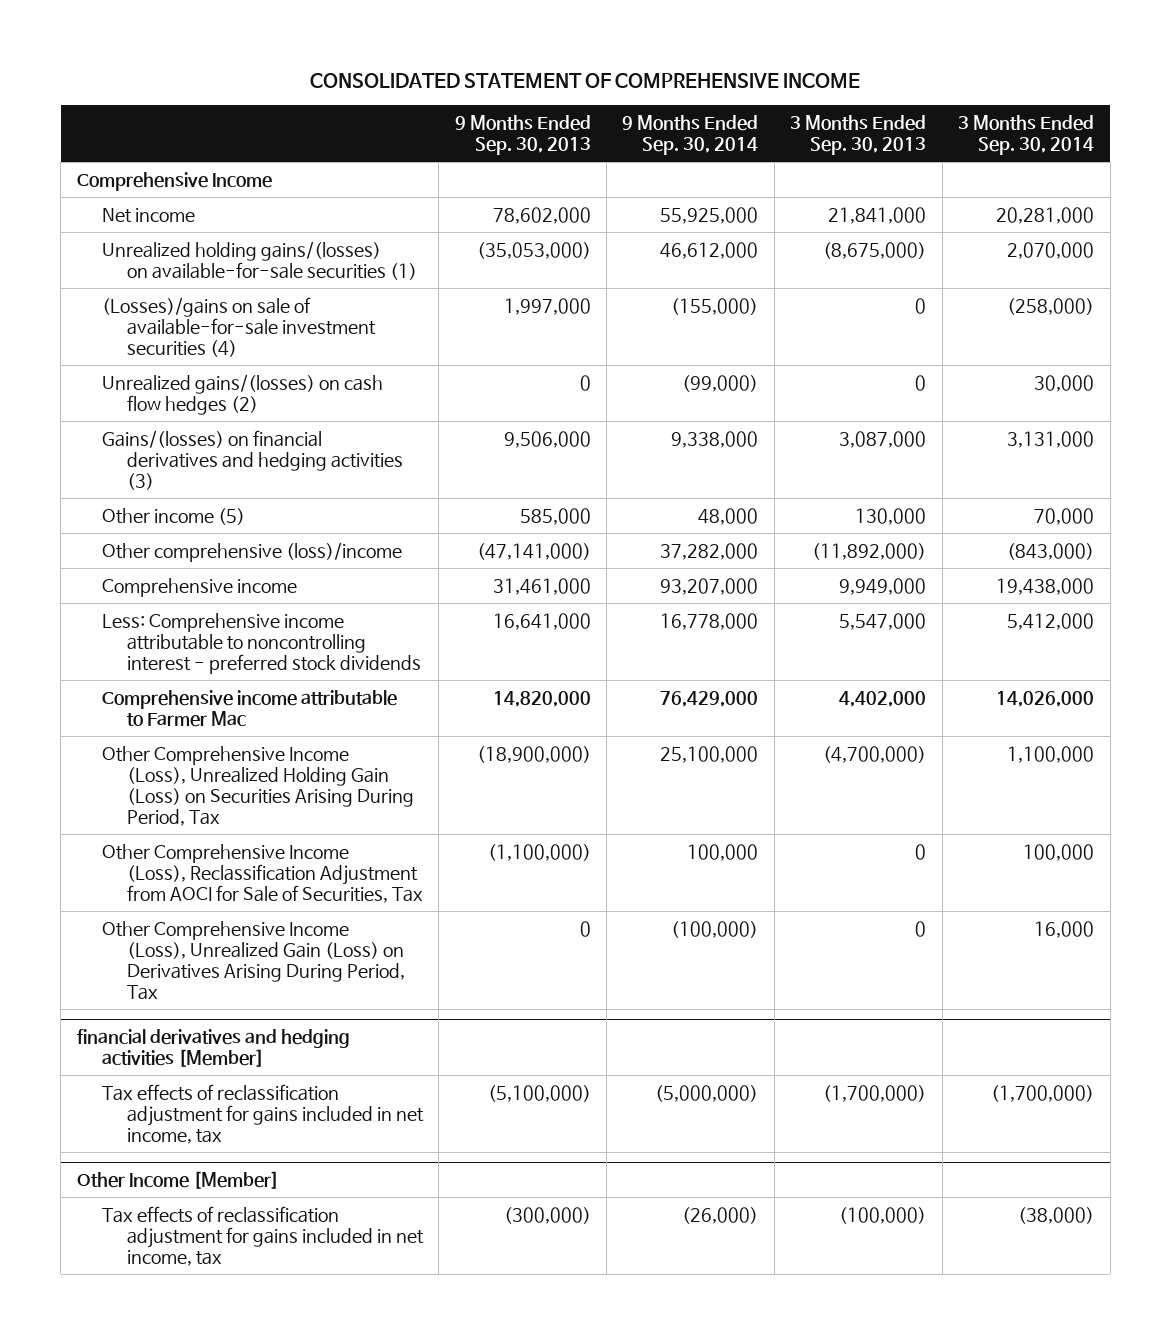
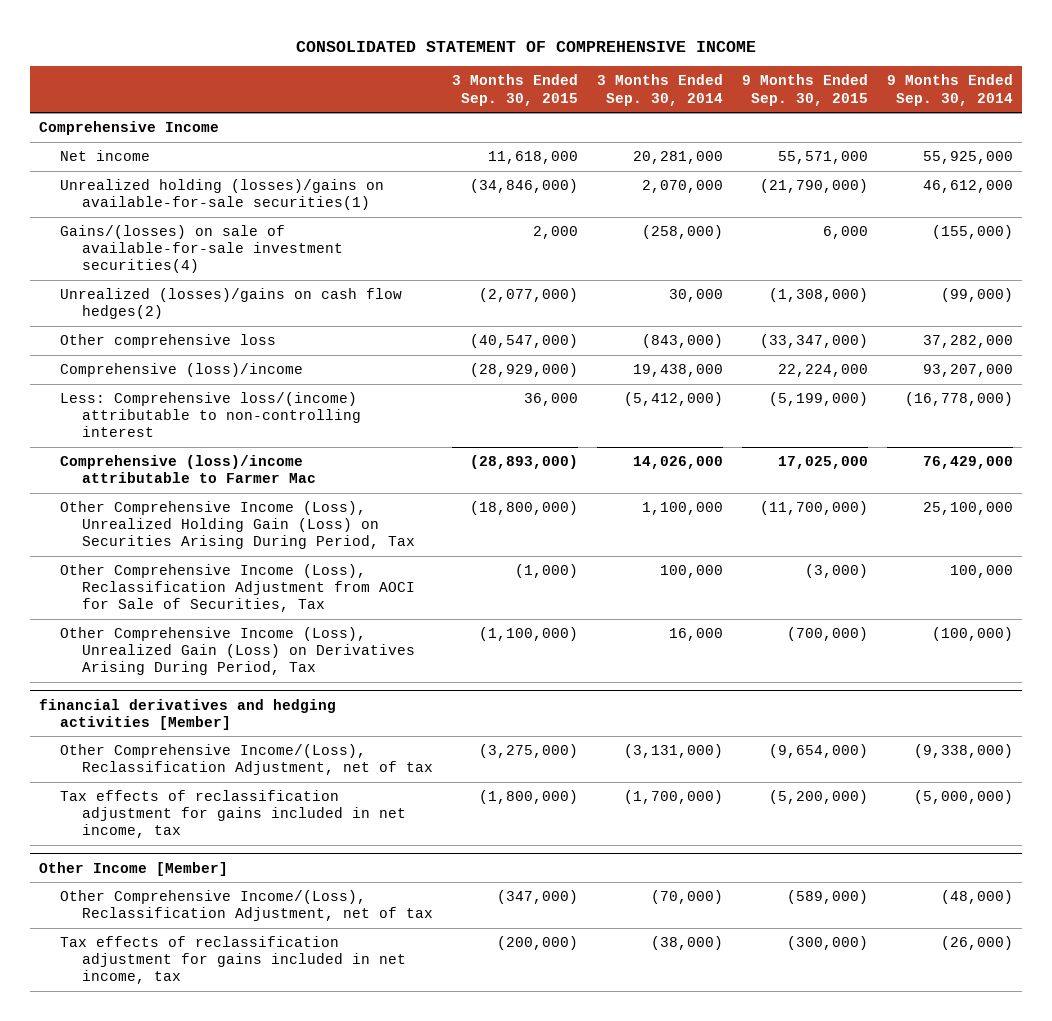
- | 9 Months Ended Sep. 30, 2013 | 9 Months Ended Sep. 30, 2014 | 3 Months Ended Sep. 30, 2013 | 3 Months Ended Sep. 30, 2014
+ | 3 Months Ended Sep. 30, 2015 | 3 Months Ended Sep. 30, 2014 | 9 Months Ended Sep. 30, 2015 | 9 Months Ended Sep. 30, 2014
- Unrealized holding gains/(losses) on available-for-sale securities (1) | (35,053,000) | 46,612,000 | (8,675,000) | 2,070,000
- (Losses)/gains on sale of available-for-sale investment securities (4) | 1,997,000 | (155,000) | 0 | (258,000)
- Unrealized gains/(losses) on cash flow hedges (2) | 0 | (99,000) | 0 | 30,000
- Gains/(losses) on financial derivatives and hedging activities (3) | 9,506,000 | 9,338,000 | 3,087,000 | 3,131,000
- Other income (5) | 585,000 | 48,000 | 130,000 | 70,000
- Other comprehensive (loss)/income | (47,141,000) | 37,282,000 | (11,892,000) | (843,000)
- Comprehensive income | 31,461,000 | 93,207,000 | 9,949,000 | 19,438,000
- Less: Comprehensive income attributable to noncontrolling interest - preferred stock dividends | 16,641,000 | 16,778,000 | 5,547,000 | 5,412,000
- Comprehensive income attributable to Farmer Mac | 14,820,000 | 76,429,000 | 4,402,000 | 14,026,000
+ Unrealized holding (losses)/gains on available-for-sale securities(1) | (34,846,000) | 2,070,000 | (21,790,000) | 46,612,000
+ Gains/(losses) on sale of available-for-sale investment securities(4) | 2,000 | (258,000) | 6,000 | (155,000)
+ Unrealized (losses)/gains on cash flow hedges(2) | (2,077,000) | 30,000 | (1,308,000) | (99,000)
+ Other comprehensive loss | (40,547,000) | (843,000) | (33,347,000) | 37,282,000
+ Comprehensive (loss)/income | (28,929,000) | 19,438,000 | 22,224,000 | 93,207,000
+ Less: Comprehensive loss/(income) attributable to non-controlling interest | 36,000 | (5,412,000) | (5,199,000) | (16,778,000)
+ Comprehensive (loss)/income attributable to Farmer Mac | (28,893,000) | 14,026,000 | 17,025,000 | 76,429,000
@ financial derivatives and hedging activities [Member]
+ Other Comprehensive Income/(Loss), Reclassification Adjustment, net of tax | (3,275,000) | (3,131,000) | (9,654,000) | (9,338,000)
@ Other Income [Member]
+ Other Comprehensive Income/(Loss), Reclassification Adjustment, net of tax | (347,000) | (70,000) | (589,000) | (48,000)

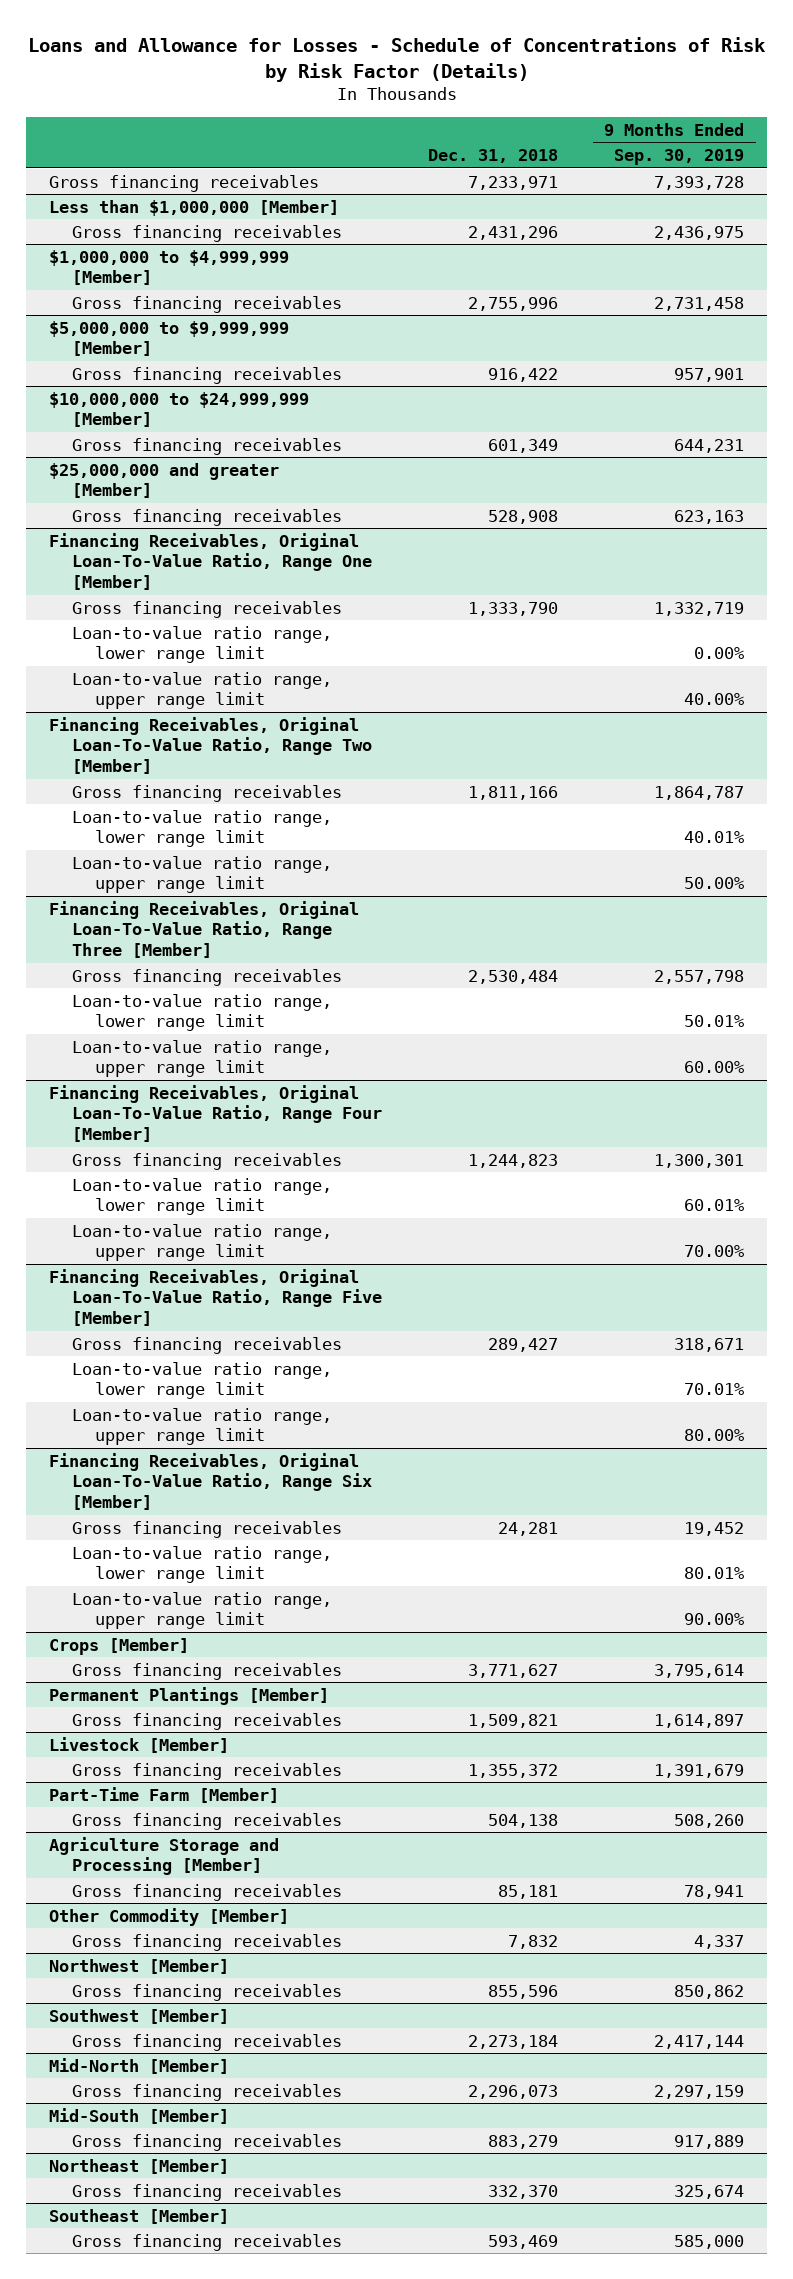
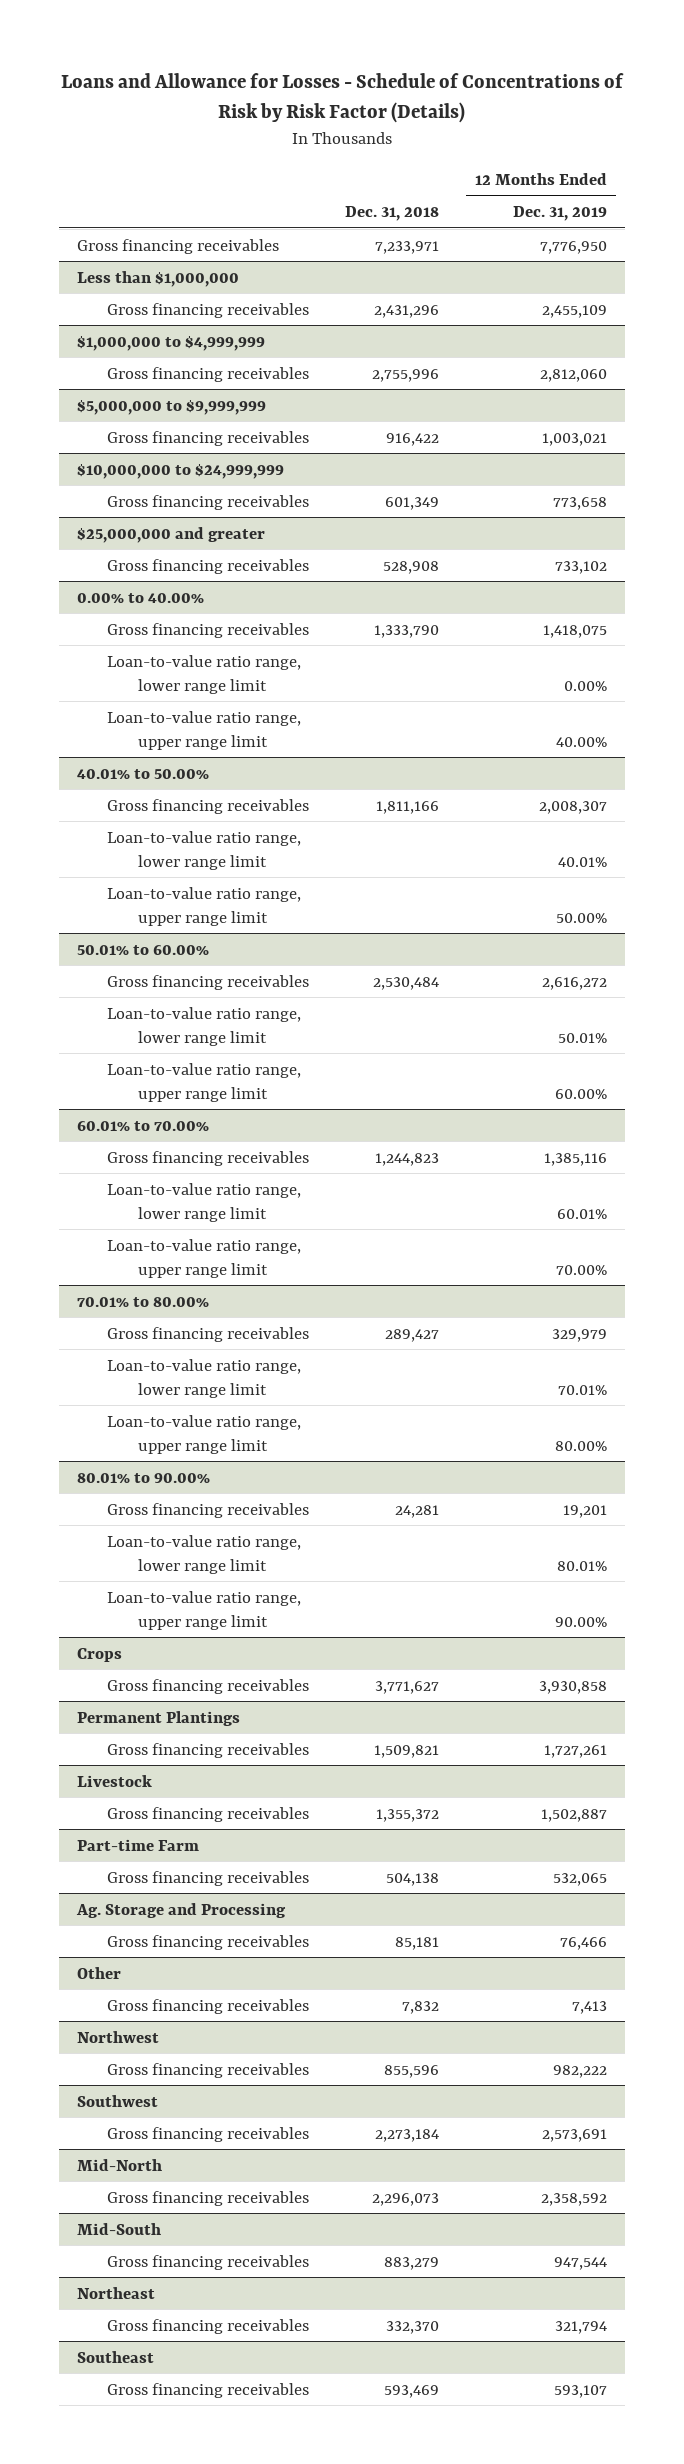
- | Dec. 31, 2018 | 9 Months Ended Sep. 30, 2019
+ | Dec. 31, 2018 | 12 Months Ended Dec. 31, 2019
- Less than $1,000,000 [Member]
+ Less than $1,000,000
- $1,000,000 to $4,999,999 [Member]
+ $1,000,000 to $4,999,999
- $5,000,000 to $9,999,999 [Member]
+ $5,000,000 to $9,999,999
- $10,000,000 to $24,999,999 [Member]
+ $10,000,000 to $24,999,999
- $25,000,000 and greater [Member]
+ $25,000,000 and greater
- Financing Receivables, Original Loan-To-Value Ratio, Range One [Member]
+ 0.00% to 40.00%
- Financing Receivables, Original Loan-To-Value Ratio, Range Two [Member]
+ 40.01% to 50.00%
- Financing Receivables, Original Loan-To-Value Ratio, Range Three [Member]
+ 50.01% to 60.00%
- Financing Receivables, Original Loan-To-Value Ratio, Range Four [Member]
+ 60.01% to 70.00%
- Financing Receivables, Original Loan-To-Value Ratio, Range Five [Member]
+ 70.01% to 80.00%
- Financing Receivables, Original Loan-To-Value Ratio, Range Six [Member]
+ 80.01% to 90.00%
- Crops [Member]
+ Crops
- Permanent Plantings [Member]
+ Permanent Plantings
- Livestock [Member]
+ Livestock
- Part-Time Farm [Member]
+ Part-time Farm
- Agriculture Storage and Processing [Member]
+ Ag. Storage and Processing
- Other Commodity [Member]
+ Other
- Northwest [Member]
+ Northwest
- Southwest [Member]
+ Southwest
- Mid-North [Member]
+ Mid-North
- Mid-South [Member]
+ Mid-South
- Northeast [Member]
+ Northeast
- Southeast [Member]
+ Southeast

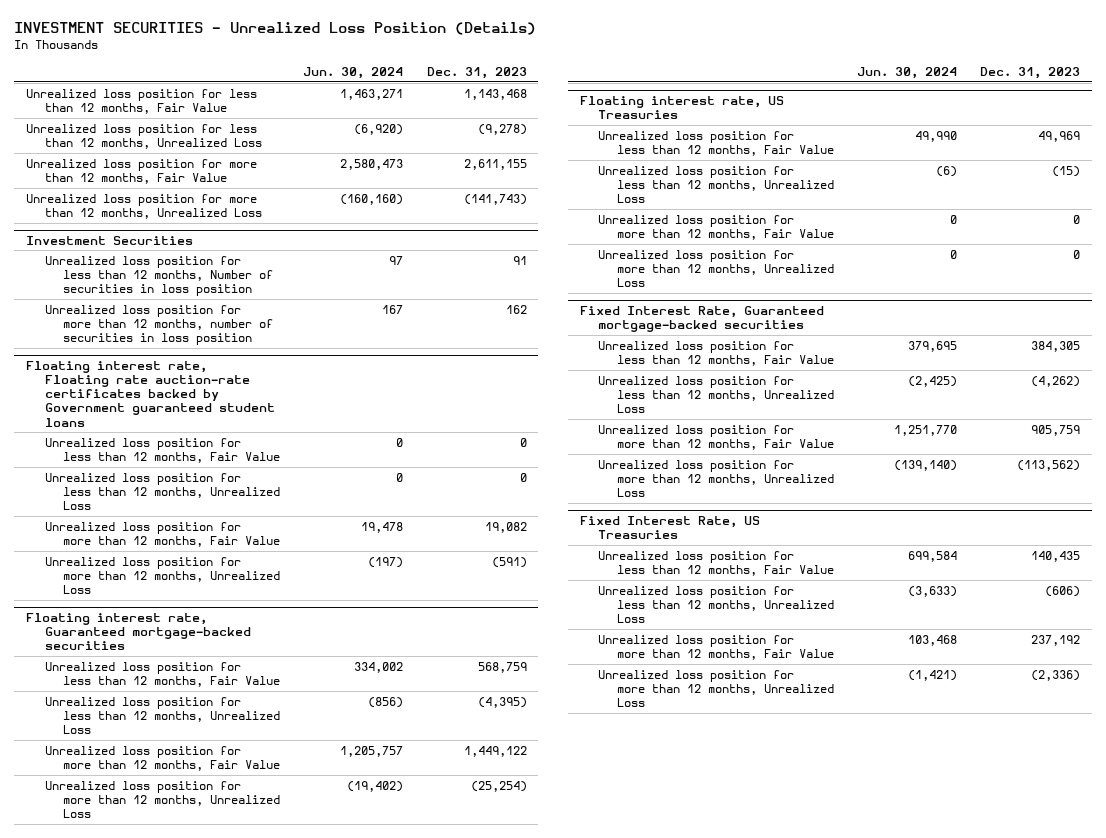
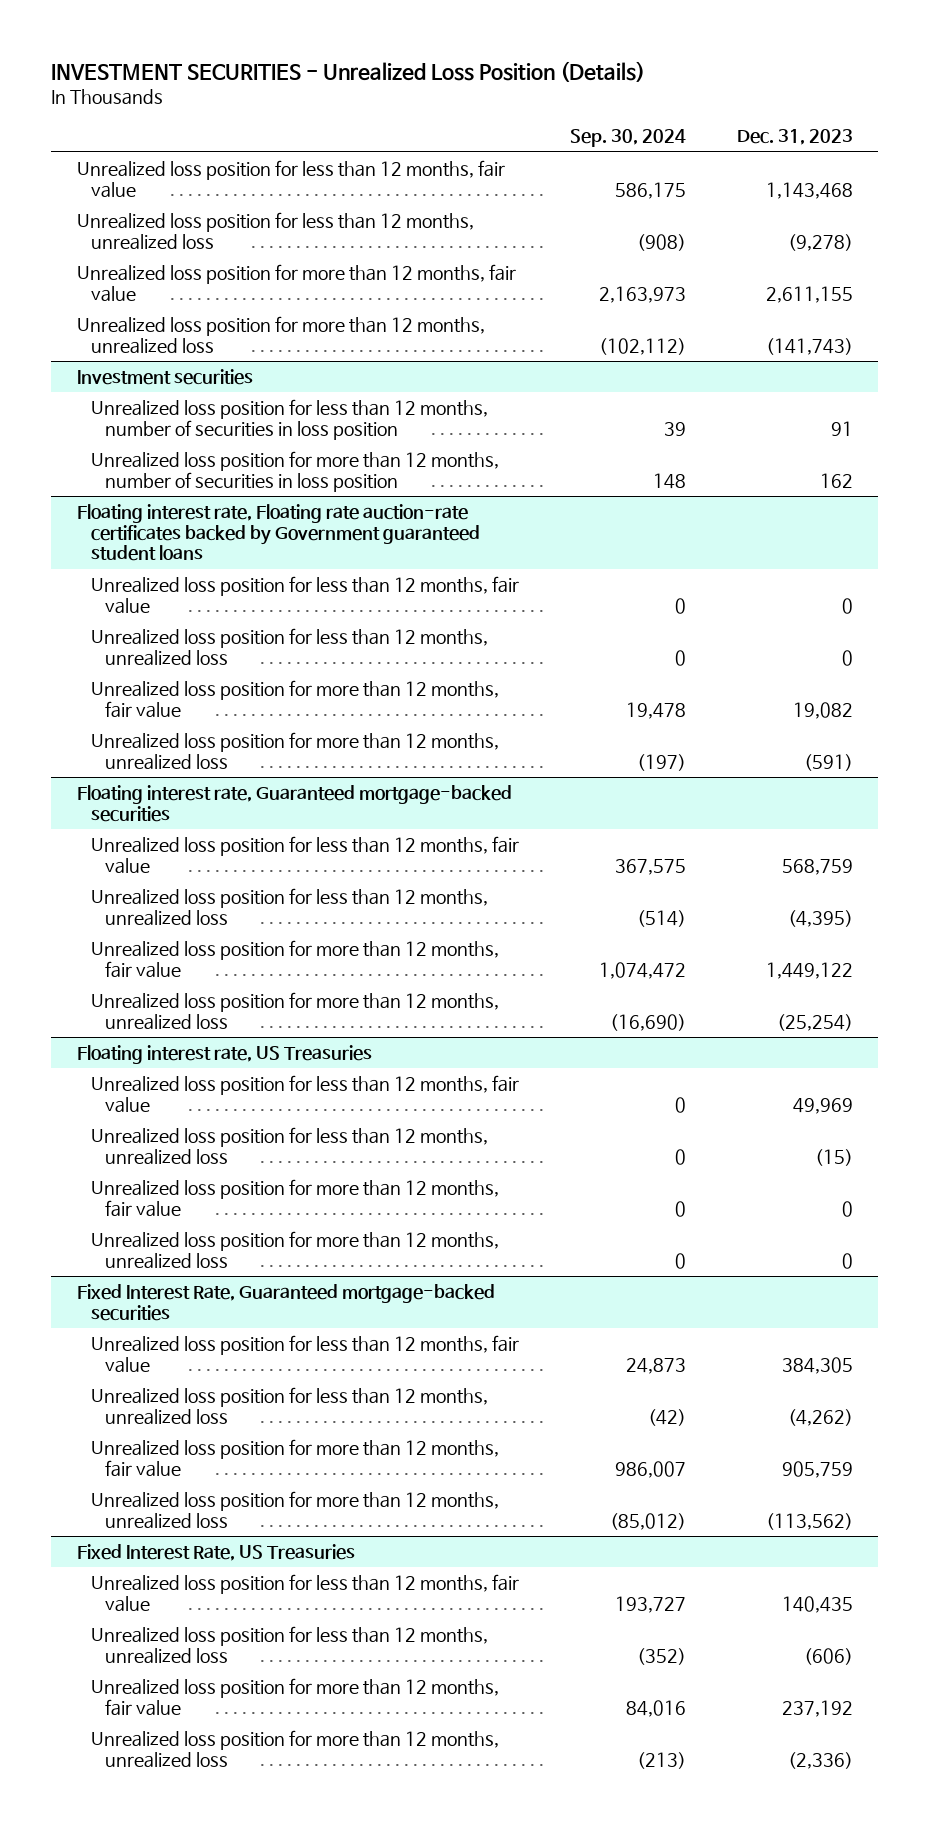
- | Jun. 30, 2024 | Dec. 31, 2023
+ | Sep. 30, 2024 | Dec. 31, 2023
- Unrealized loss position for less than 12 months, Fair Value | 1,463,271 | 1,143,468
- Unrealized loss position for less than 12 months, Unrealized Loss | (6,920) | (9,278)
- Unrealized loss position for more than 12 months, Fair Value | 2,580,473 | 2,611,155
- Unrealized loss position for more than 12 months, Unrealized Loss | (160,160) | (141,743)
- Investment Securities
- Unrealized loss position for less than 12 months, Number of securities in loss position | 97 | 91
+ Unrealized loss position for less than 12 months, fair value | 586,175 | 1,143,468
+ Unrealized loss position for less than 12 months, unrealized loss | (908) | (9,278)
+ Unrealized loss position for more than 12 months, fair value | 2,163,973 | 2,611,155
+ Unrealized loss position for more than 12 months, unrealized loss | (102,112) | (141,743)
+ Investment securities
+ Unrealized loss position for less than 12 months, number of securities in loss position | 39 | 91
@ Floating interest rate, Floating rate auction-rate certificates backed by Government guaranteed student loans
- Unrealized loss position for less than 12 months, Fair Value | 0 | 0
- Unrealized loss position for less than 12 months, Unrealized Loss | 0 | 0
- Unrealized loss position for more than 12 months, Fair Value | 19,478 | 19,082
- Unrealized loss position for more than 12 months, Unrealized Loss | (197) | (591)
+ Unrealized loss position for less than 12 months, fair value | 0 | 0
+ Unrealized loss position for less than 12 months, unrealized loss | 0 | 0
+ Unrealized loss position for more than 12 months, fair value | 19,478 | 19,082
+ Unrealized loss position for more than 12 months, unrealized loss | (197) | (591)
@ Floating interest rate, Guaranteed mortgage-backed securities
- Unrealized loss position for less than 12 months, Fair Value | 334,002 | 568,759
- Unrealized loss position for less than 12 months, Unrealized Loss | (856) | (4,395)
- Unrealized loss position for more than 12 months, Fair Value | 1,205,757 | 1,449,122
- Unrealized loss position for more than 12 months, Unrealized Loss | (19,402) | (25,254)
+ Unrealized loss position for less than 12 months, fair value | 367,575 | 568,759
+ Unrealized loss position for less than 12 months, unrealized loss | (514) | (4,395)
+ Unrealized loss position for more than 12 months, fair value | 1,074,472 | 1,449,122
+ Unrealized loss position for more than 12 months, unrealized loss | (16,690) | (25,254)
@ Floating interest rate, US Treasuries
- Unrealized loss position for less than 12 months, Fair Value | 49,990 | 49,969
- Unrealized loss position for less than 12 months, Unrealized Loss | (6) | (15)
- Unrealized loss position for more than 12 months, Fair Value | 0 | 0
- Unrealized loss position for more than 12 months, Unrealized Loss | 0 | 0
+ Unrealized loss position for less than 12 months, fair value | 0 | 49,969
+ Unrealized loss position for less than 12 months, unrealized loss | 0 | (15)
+ Unrealized loss position for more than 12 months, fair value | 0 | 0
+ Unrealized loss position for more than 12 months, unrealized loss | 0 | 0
@ Fixed Interest Rate, Guaranteed mortgage-backed securities
- Unrealized loss position for less than 12 months, Fair Value | 379,695 | 384,305
- Unrealized loss position for less than 12 months, Unrealized Loss | (2,425) | (4,262)
- Unrealized loss position for more than 12 months, Fair Value | 1,251,770 | 905,759
- Unrealized loss position for more than 12 months, Unrealized Loss | (139,140) | (113,562)
+ Unrealized loss position for less than 12 months, fair value | 24,873 | 384,305
+ Unrealized loss position for less than 12 months, unrealized loss | (42) | (4,262)
+ Unrealized loss position for more than 12 months, fair value | 986,007 | 905,759
+ Unrealized loss position for more than 12 months, unrealized loss | (85,012) | (113,562)
@ Fixed Interest Rate, US Treasuries
- Unrealized loss position for less than 12 months, Fair Value | 699,584 | 140,435
- Unrealized loss position for less than 12 months, Unrealized Loss | (3,633) | (606)
- Unrealized loss position for more than 12 months, Fair Value | 103,468 | 237,192
- Unrealized loss position for more than 12 months, Unrealized Loss | (1,421) | (2,336)
+ Unrealized loss position for less than 12 months, fair value | 193,727 | 140,435
+ Unrealized loss position for less than 12 months, unrealized loss | (352) | (606)
+ Unrealized loss position for more than 12 months, fair value | 84,016 | 237,192
+ Unrealized loss position for more than 12 months, unrealized loss | (213) | (2,336)

